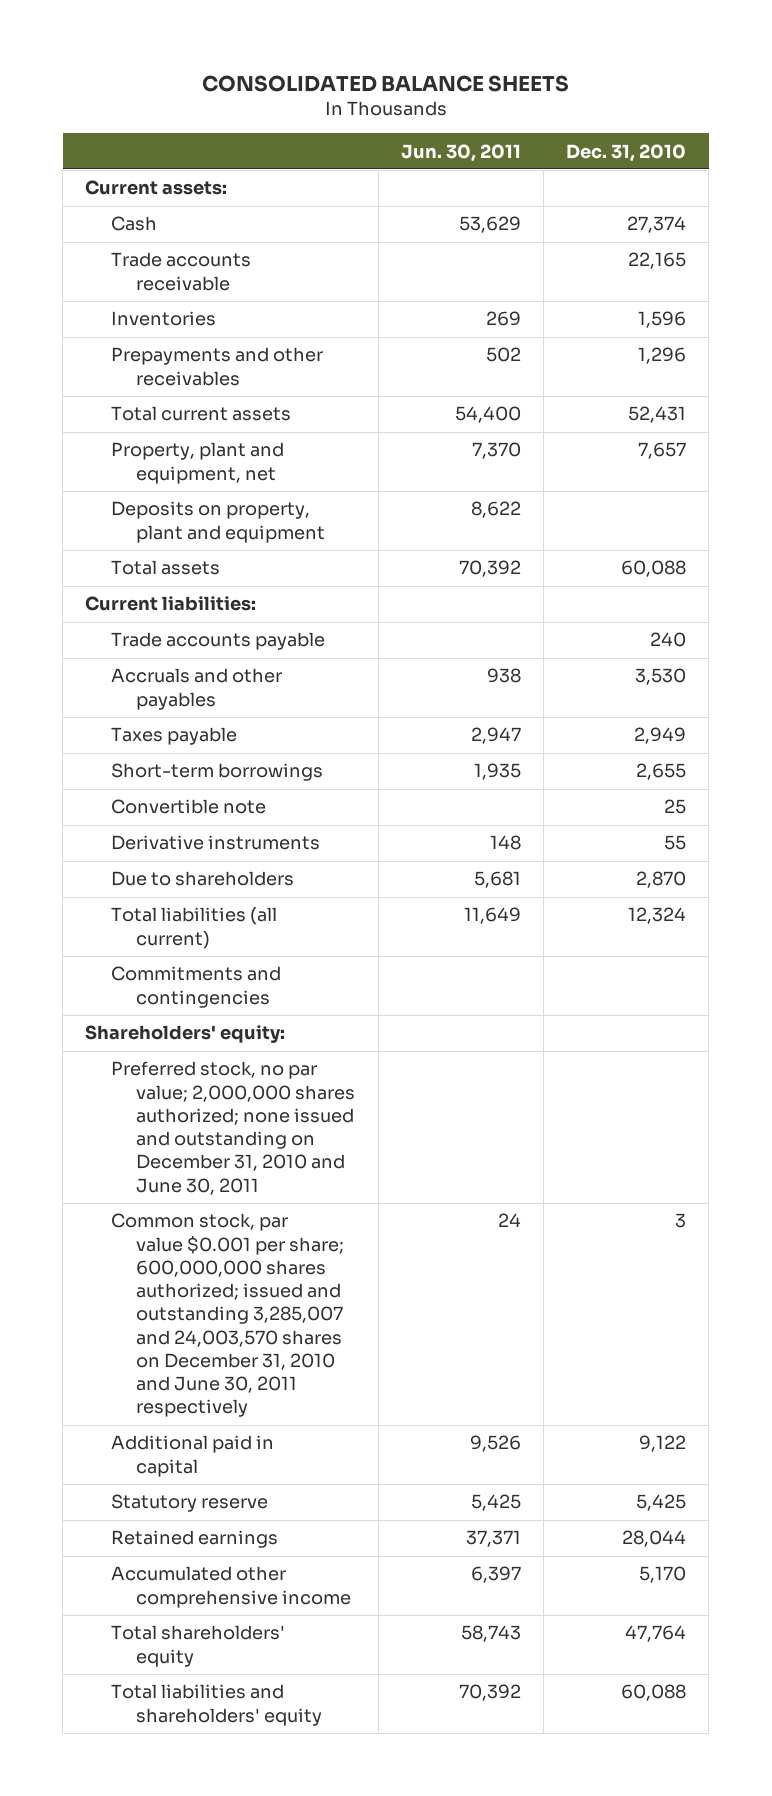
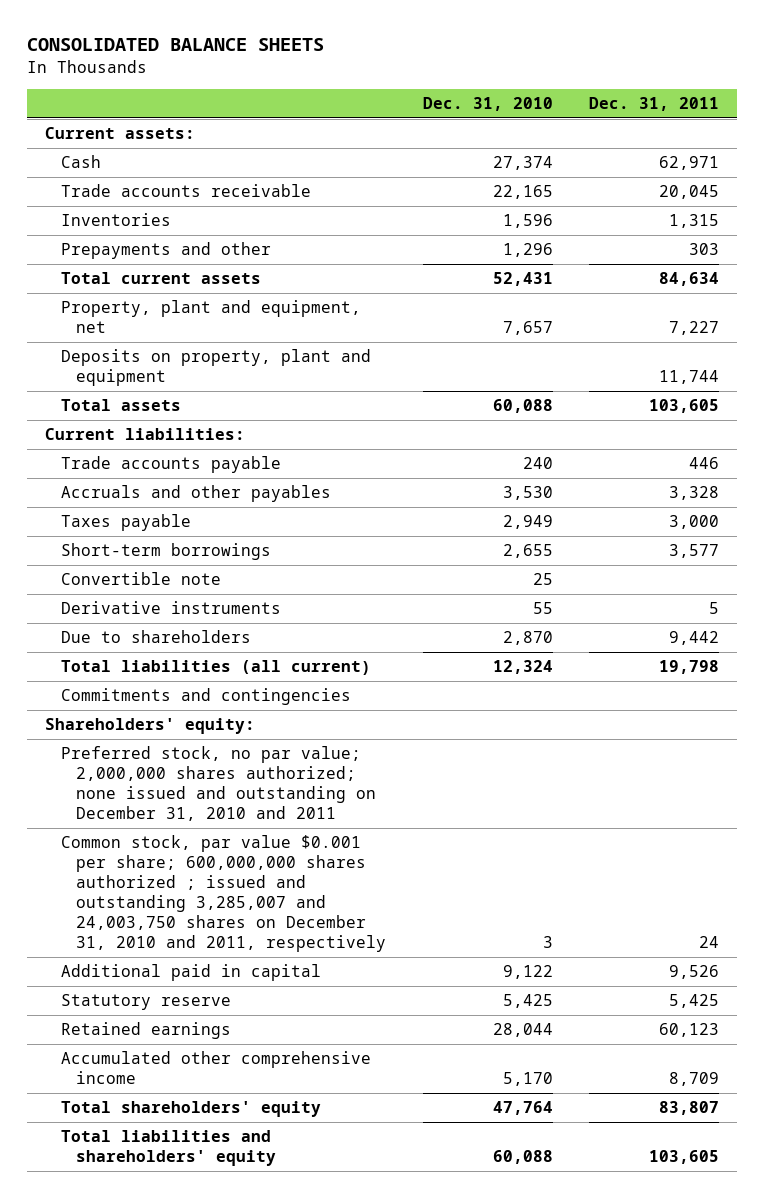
- | Jun. 30, 2011 | Dec. 31, 2010
+ | Dec. 31, 2010 | Dec. 31, 2011
- Prepayments and other receivables | 502 | 1,296
+ Prepayments and other | 1,296 | 303
- Preferred stock, no par value; 2,000,000 shares authorized; none issued and outstanding on December 31, 2010 and June 30, 2011
- Common stock, par value $0.001 per share; 600,000,000 shares authorized; issued and outstanding 3,285,007 and 24,003,570 shares on December 31, 2010 and June 30, 2011 respectively | 24 | 3
+ Preferred stock, no par value; 2,000,000 shares authorized; none issued and outstanding on December 31, 2010 and 2011
+ Common stock, par value $0.001 per share; 600,000,000 shares authorized ; issued and outstanding 3,285,007 and 24,003,750 shares on December 31, 2010 and 2011, respectively | 3 | 24

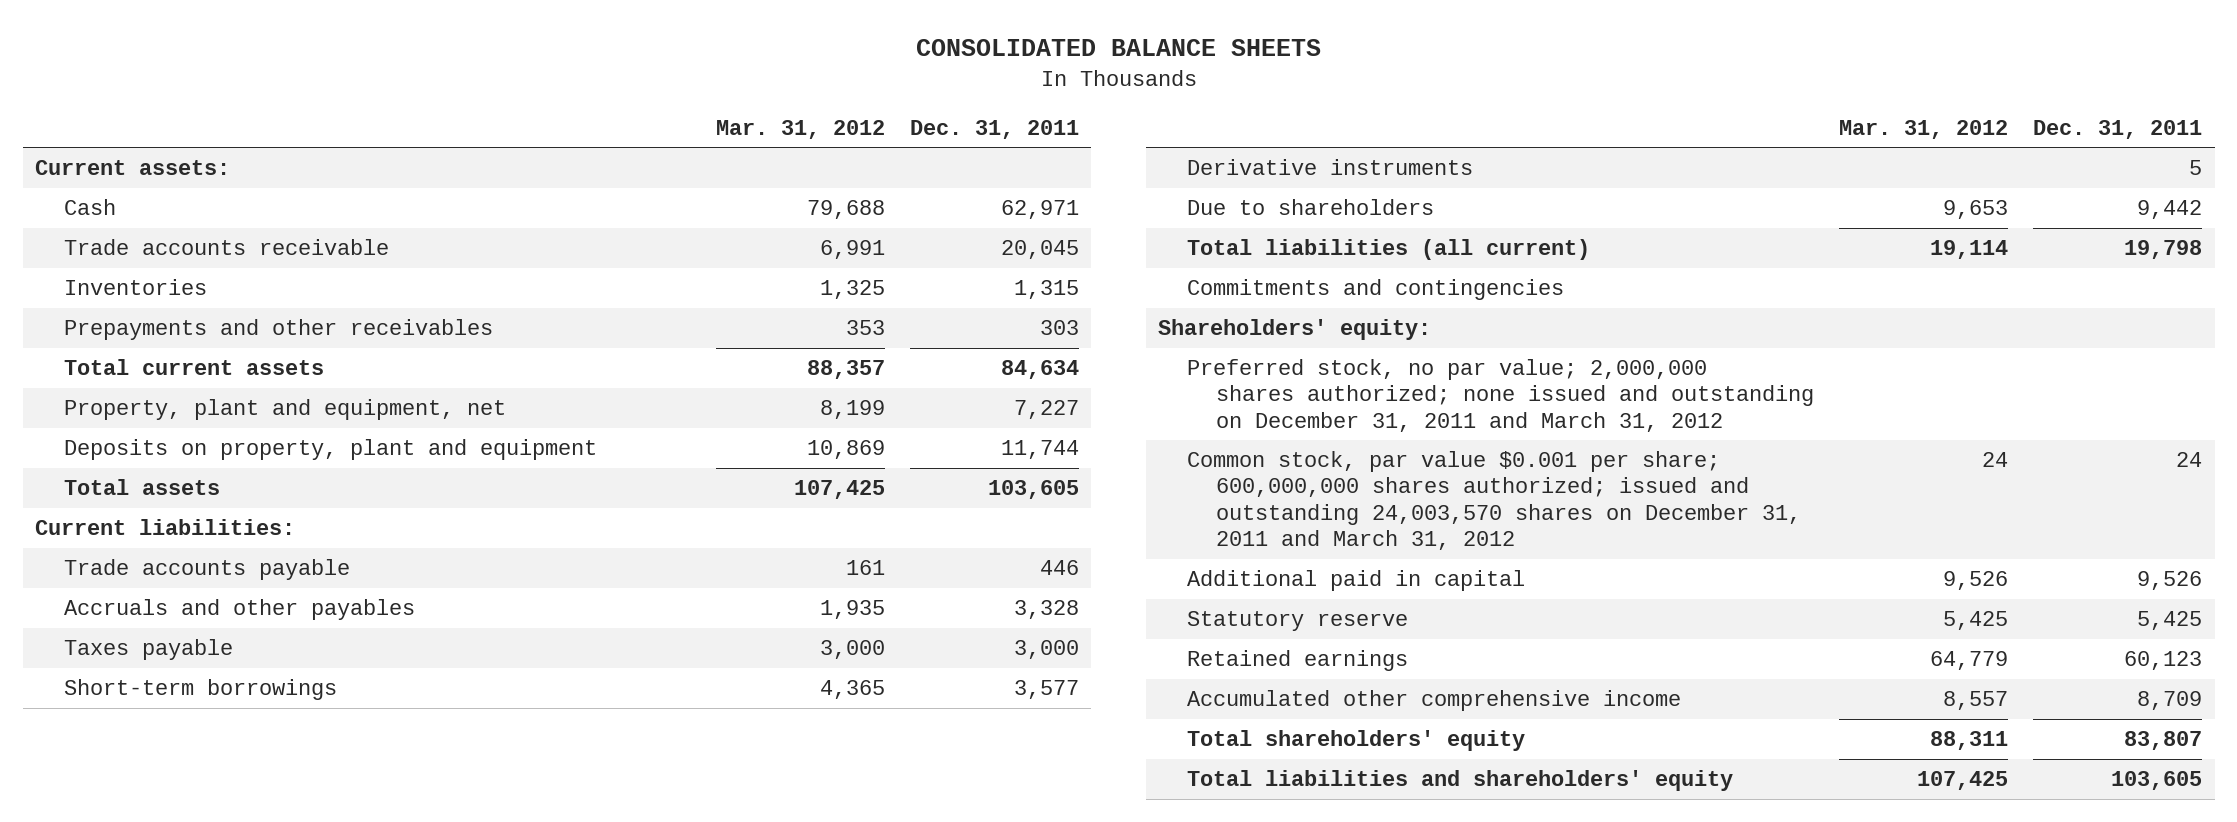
- | Dec. 31, 2010 | Dec. 31, 2011
+ | Mar. 31, 2012 | Dec. 31, 2011
- Prepayments and other | 1,296 | 303
+ Prepayments and other receivables | 353 | 303
- Convertible note | 25 |
- Preferred stock, no par value; 2,000,000 shares authorized; none issued and outstanding on December 31, 2010 and 2011
- Common stock, par value $0.001 per share; 600,000,000 shares authorized ; issued and outstanding 3,285,007 and 24,003,750 shares on December 31, 2010 and 2011, respectively | 3 | 24
+ Preferred stock, no par value; 2,000,000 shares authorized; none issued and outstanding on December 31, 2011 and March 31, 2012
+ Common stock, par value $0.001 per share; 600,000,000 shares authorized; issued and outstanding 24,003,570 shares on December 31, 2011 and March 31, 2012 | 24 | 24

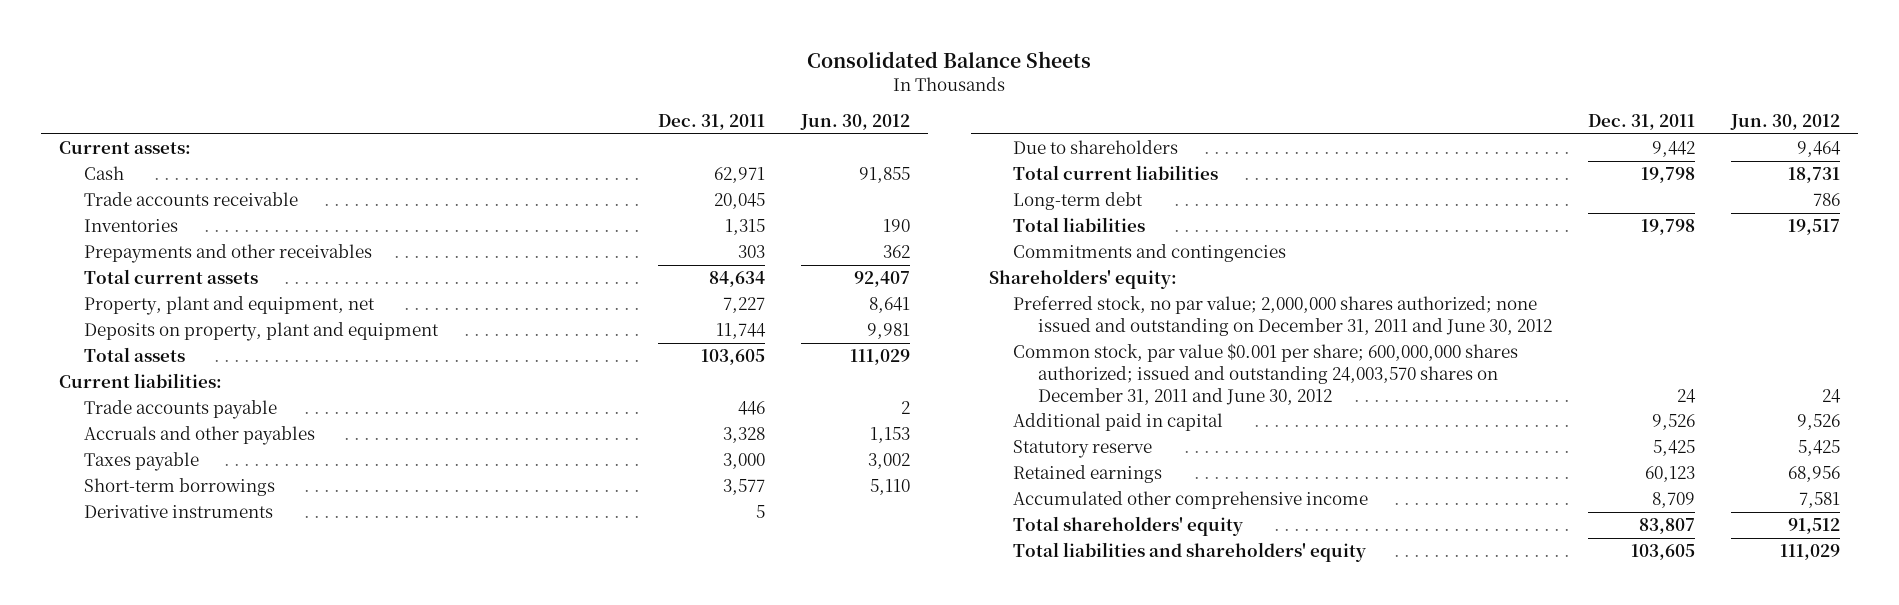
- CONSOLIDATED BALANCE SHEETS
+ Consolidated Balance Sheets
- | Mar. 31, 2012 | Dec. 31, 2011
+ | Dec. 31, 2011 | Jun. 30, 2012
- Total liabilities (all current) | 19,114 | 19,798
+ Total current liabilities | 19,798 | 18,731
+ Long-term debt | | 786
+ Total liabilities | 19,798 | 19,517
- Preferred stock, no par value; 2,000,000 shares authorized; none issued and outstanding on December 31, 2011 and March 31, 2012
- Common stock, par value $0.001 per share; 600,000,000 shares authorized; issued and outstanding 24,003,570 shares on December 31, 2011 and March 31, 2012 | 24 | 24
+ Preferred stock, no par value; 2,000,000 shares authorized; none issued and outstanding on December 31, 2011 and June 30, 2012
+ Common stock, par value $0.001 per share; 600,000,000 shares authorized; issued and outstanding 24,003,570 shares on December 31, 2011 and June 30, 2012 | 24 | 24

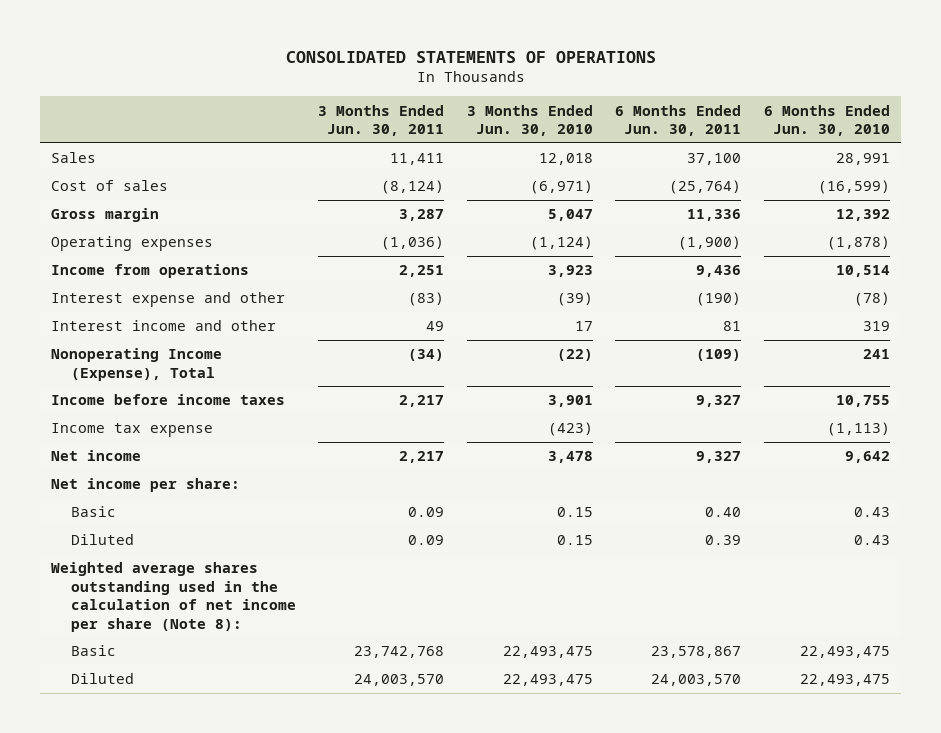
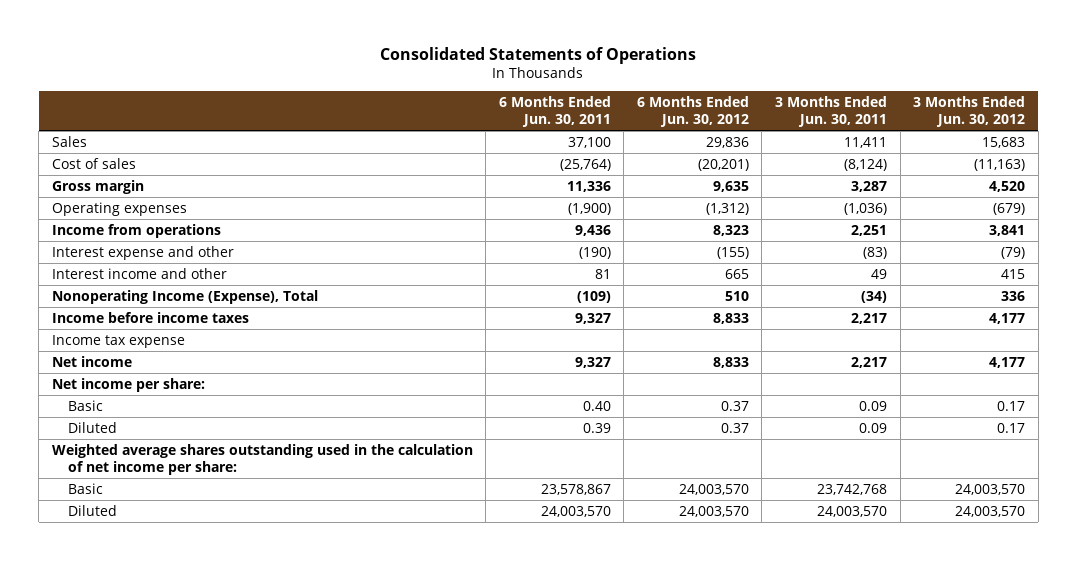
- CONSOLIDATED STATEMENTS OF OPERATIONS
+ Consolidated Statements of Operations
- | 3 Months Ended Jun. 30, 2011 | 3 Months Ended Jun. 30, 2010 | 6 Months Ended Jun. 30, 2011 | 6 Months Ended Jun. 30, 2010
+ | 6 Months Ended Jun. 30, 2011 | 6 Months Ended Jun. 30, 2012 | 3 Months Ended Jun. 30, 2011 | 3 Months Ended Jun. 30, 2012
- Weighted average shares outstanding used in the calculation of net income per share (Note 8):
+ Weighted average shares outstanding used in the calculation of net income per share:

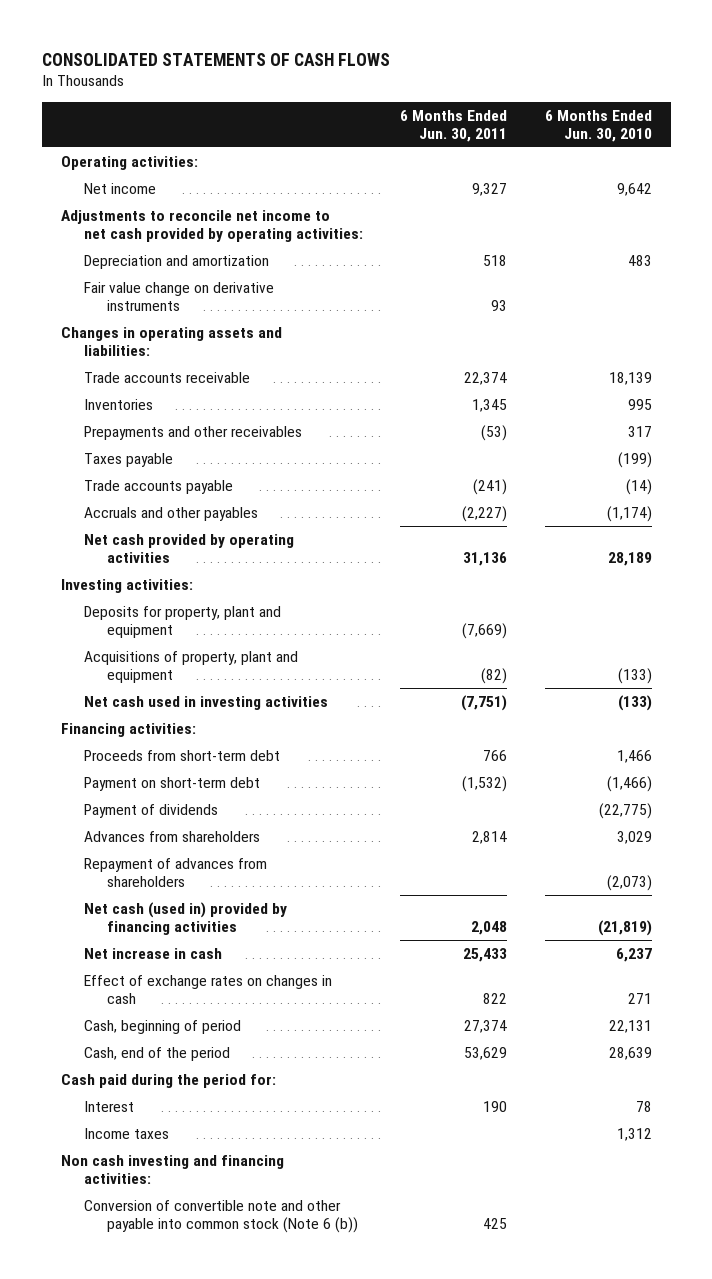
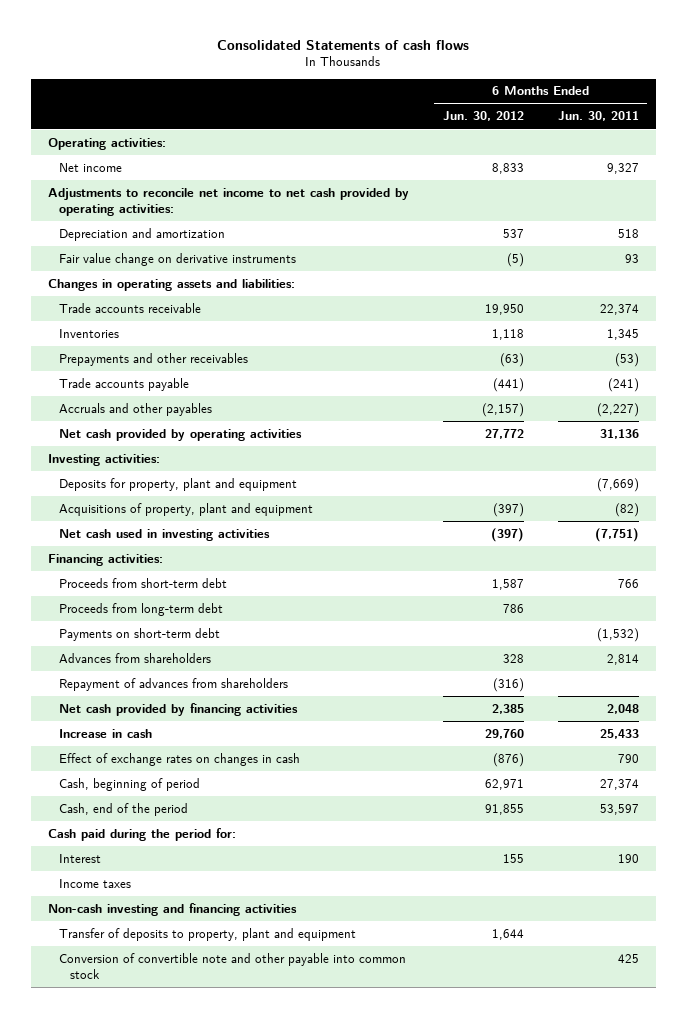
- CONSOLIDATED STATEMENTS OF CASH FLOWS
+ Consolidated Statements of cash flows
- | 6 Months Ended Jun. 30, 2011 | 6 Months Ended Jun. 30, 2010
+ | 6 Months Ended Jun. 30, 2012 | 6 Months Ended Jun. 30, 2011
- Taxes payable | | (199)
- Payment on short-term debt | (1,532) | (1,466)
- Payment of dividends | | (22,775)
+ Proceeds from long-term debt | 786 |
+ Payments on short-term debt | | (1,532)
- Net cash (used in) provided by financing activities | 2,048 | (21,819)
- Net increase in cash | 25,433 | 6,237
- Effect of exchange rates on changes in cash | 822 | 271
+ Net cash provided by financing activities | 2,385 | 2,048
+ Increase in cash | 29,760 | 25,433
+ Effect of exchange rates on changes in cash | (876) | 790
- Cash, end of the period | 53,629 | 28,639
+ Cash, end of the period | 91,855 | 53,597
- Non cash investing and financing activities:
- Conversion of convertible note and other payable into common stock (Note 6 (b)) | 425 |
+ Non-cash investing and financing activities
+ Transfer of deposits to property, plant and equipment | 1,644 |
+ Conversion of convertible note and other payable into common stock | | 425

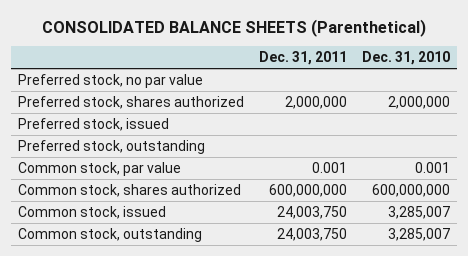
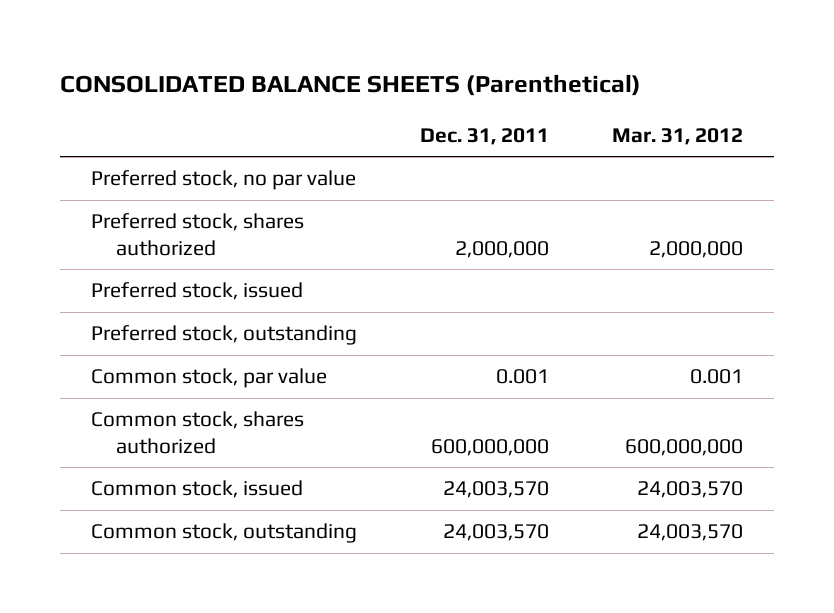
- | Dec. 31, 2011 | Dec. 31, 2010
+ | Dec. 31, 2011 | Mar. 31, 2012
- Common stock, issued | 24,003,750 | 3,285,007
- Common stock, outstanding | 24,003,750 | 3,285,007
+ Common stock, issued | 24,003,570 | 24,003,570
+ Common stock, outstanding | 24,003,570 | 24,003,570

